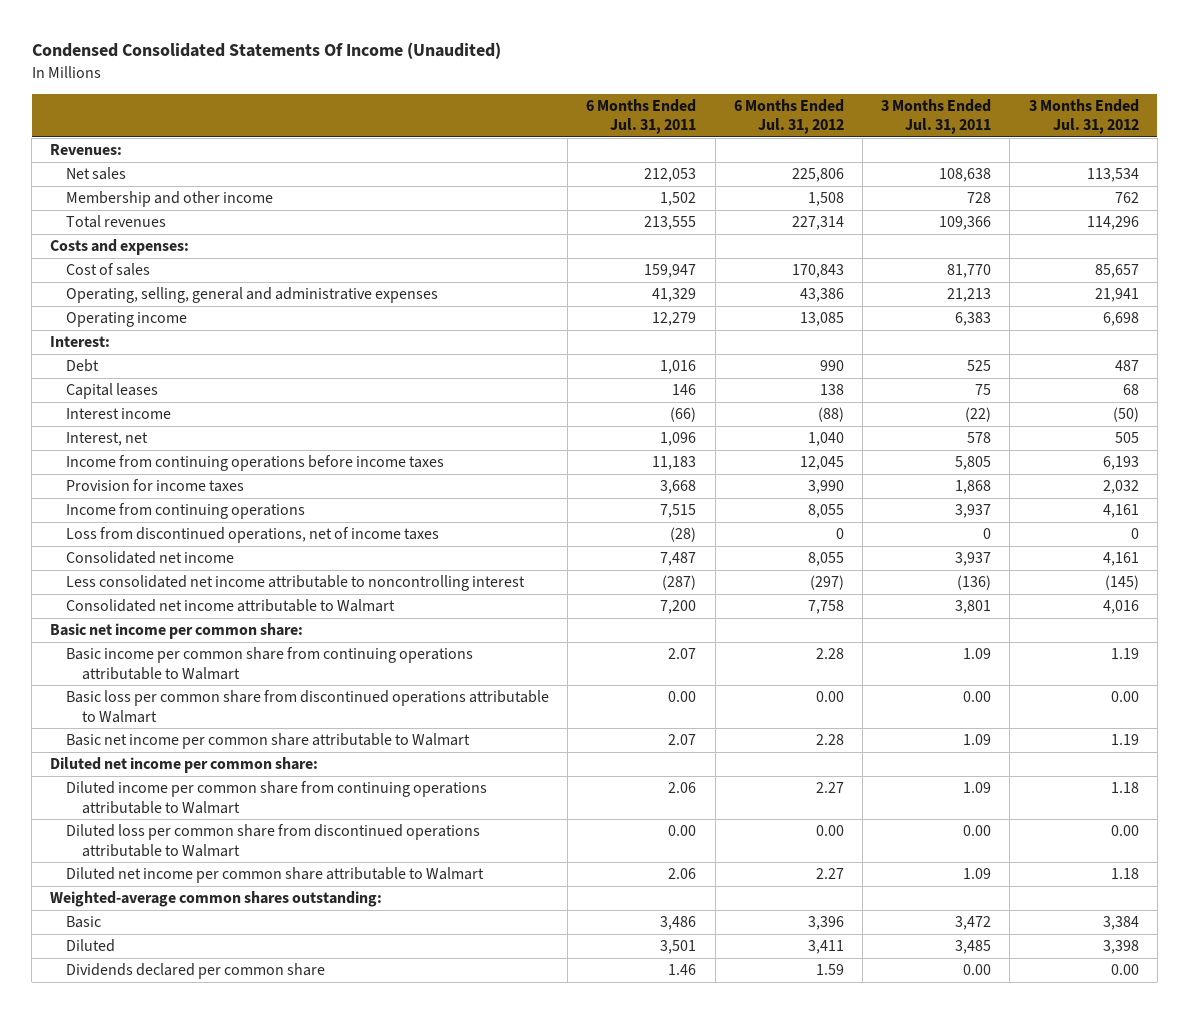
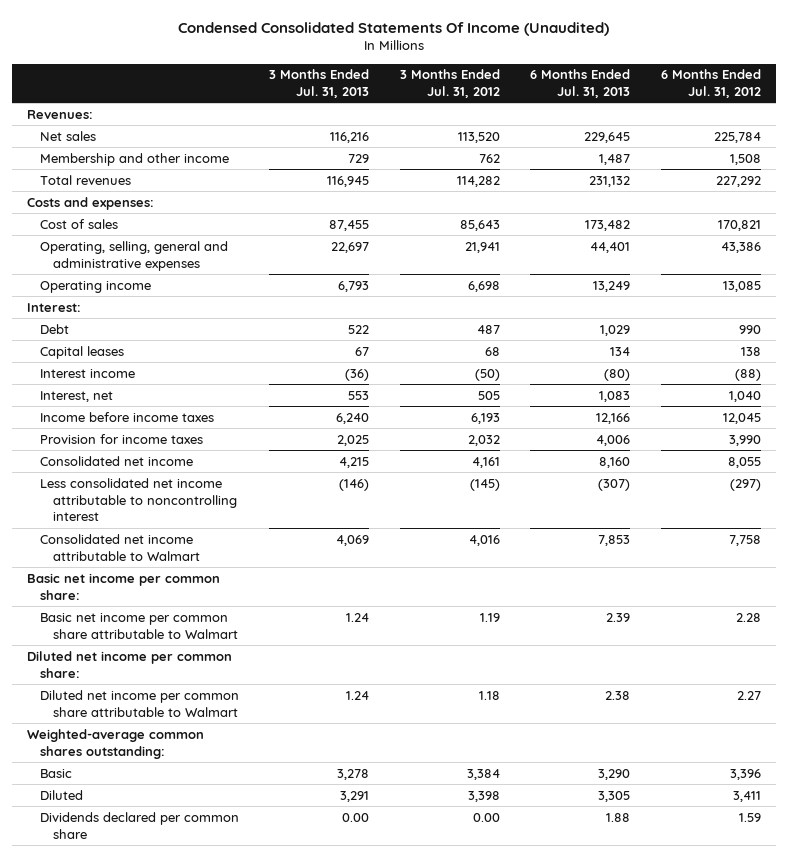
- | 6 Months Ended Jul. 31, 2011 | 6 Months Ended Jul. 31, 2012 | 3 Months Ended Jul. 31, 2011 | 3 Months Ended Jul. 31, 2012
+ | 3 Months Ended Jul. 31, 2013 | 3 Months Ended Jul. 31, 2012 | 6 Months Ended Jul. 31, 2013 | 6 Months Ended Jul. 31, 2012
- Net sales | 212,053 | 225,806 | 108,638 | 113,534
+ Net sales | 116,216 | 113,520 | 229,645 | 225,784
- Total revenues | 213,555 | 227,314 | 109,366 | 114,296
+ Total revenues | 116,945 | 114,282 | 231,132 | 227,292
- Cost of sales | 159,947 | 170,843 | 81,770 | 85,657
+ Cost of sales | 87,455 | 85,643 | 173,482 | 170,821
- Income from continuing operations before income taxes | 11,183 | 12,045 | 5,805 | 6,193
+ Income before income taxes | 6,240 | 6,193 | 12,166 | 12,045
- Income from continuing operations | 7,515 | 8,055 | 3,937 | 4,161
- Loss from discontinued operations, net of income taxes | (28) | 0 | 0 | 0
- Basic income per common share from continuing operations attributable to Walmart | 2.07 | 2.28 | 1.09 | 1.19
- Basic loss per common share from discontinued operations attributable to Walmart | 0.00 | 0.00 | 0.00 | 0.00
- Diluted income per common share from continuing operations attributable to Walmart | 2.06 | 2.27 | 1.09 | 1.18
- Diluted loss per common share from discontinued operations attributable to Walmart | 0.00 | 0.00 | 0.00 | 0.00

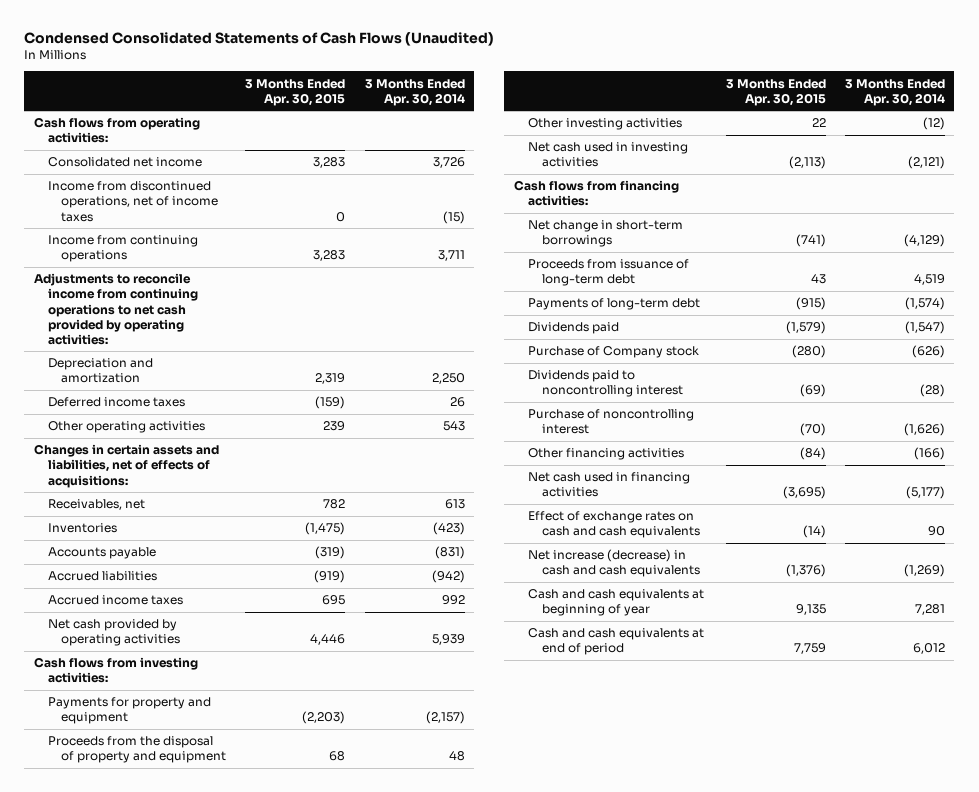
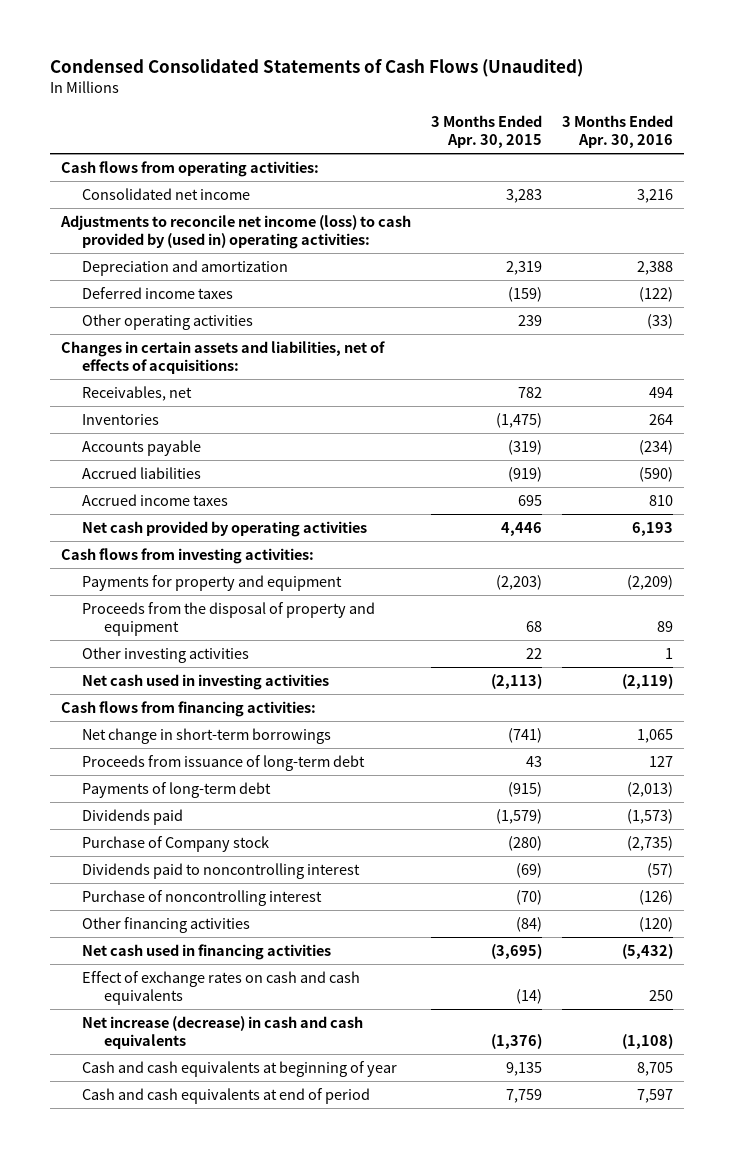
- | 3 Months Ended Apr. 30, 2015 | 3 Months Ended Apr. 30, 2014
+ | 3 Months Ended Apr. 30, 2015 | 3 Months Ended Apr. 30, 2016
- Income from discontinued operations, net of income taxes | 0 | (15)
- Income from continuing operations | 3,283 | 3,711
- Adjustments to reconcile income from continuing operations to net cash provided by operating activities:
+ Adjustments to reconcile net income (loss) to cash provided by (used in) operating activities:

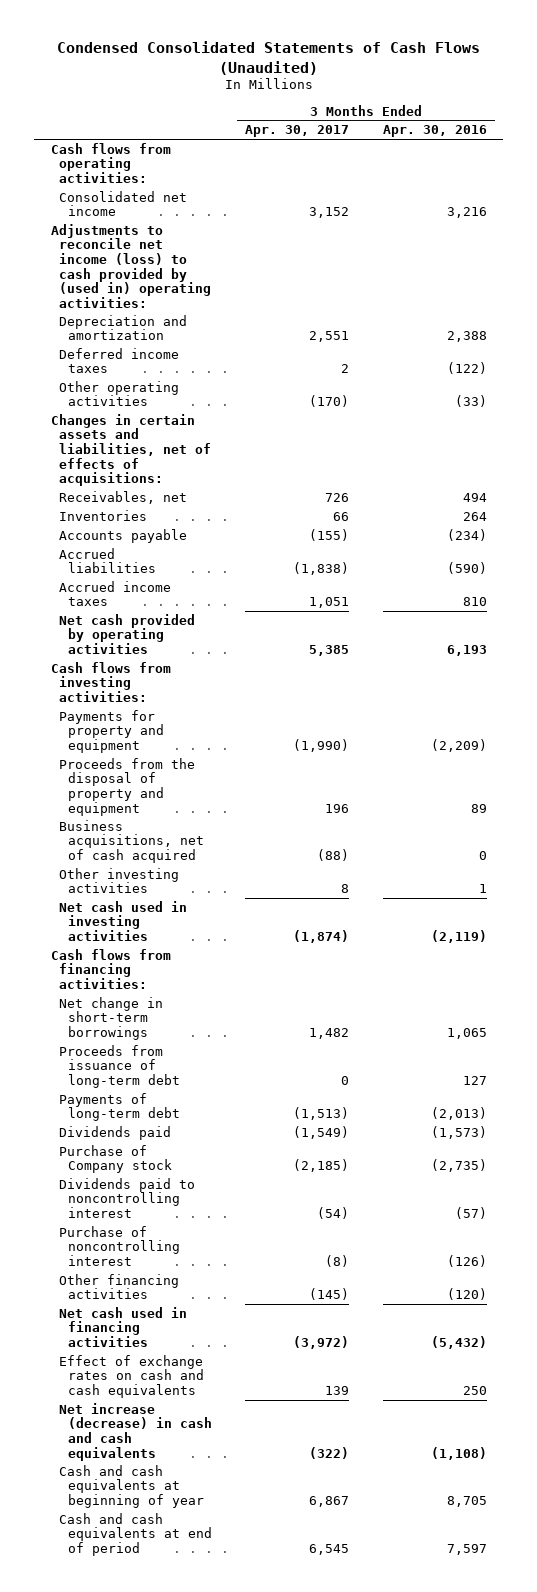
- | 3 Months Ended Apr. 30, 2015 | 3 Months Ended Apr. 30, 2016
+ | 3 Months Ended Apr. 30, 2017 | 3 Months Ended Apr. 30, 2016
+ Business acquisitions, net of cash acquired | (88) | 0

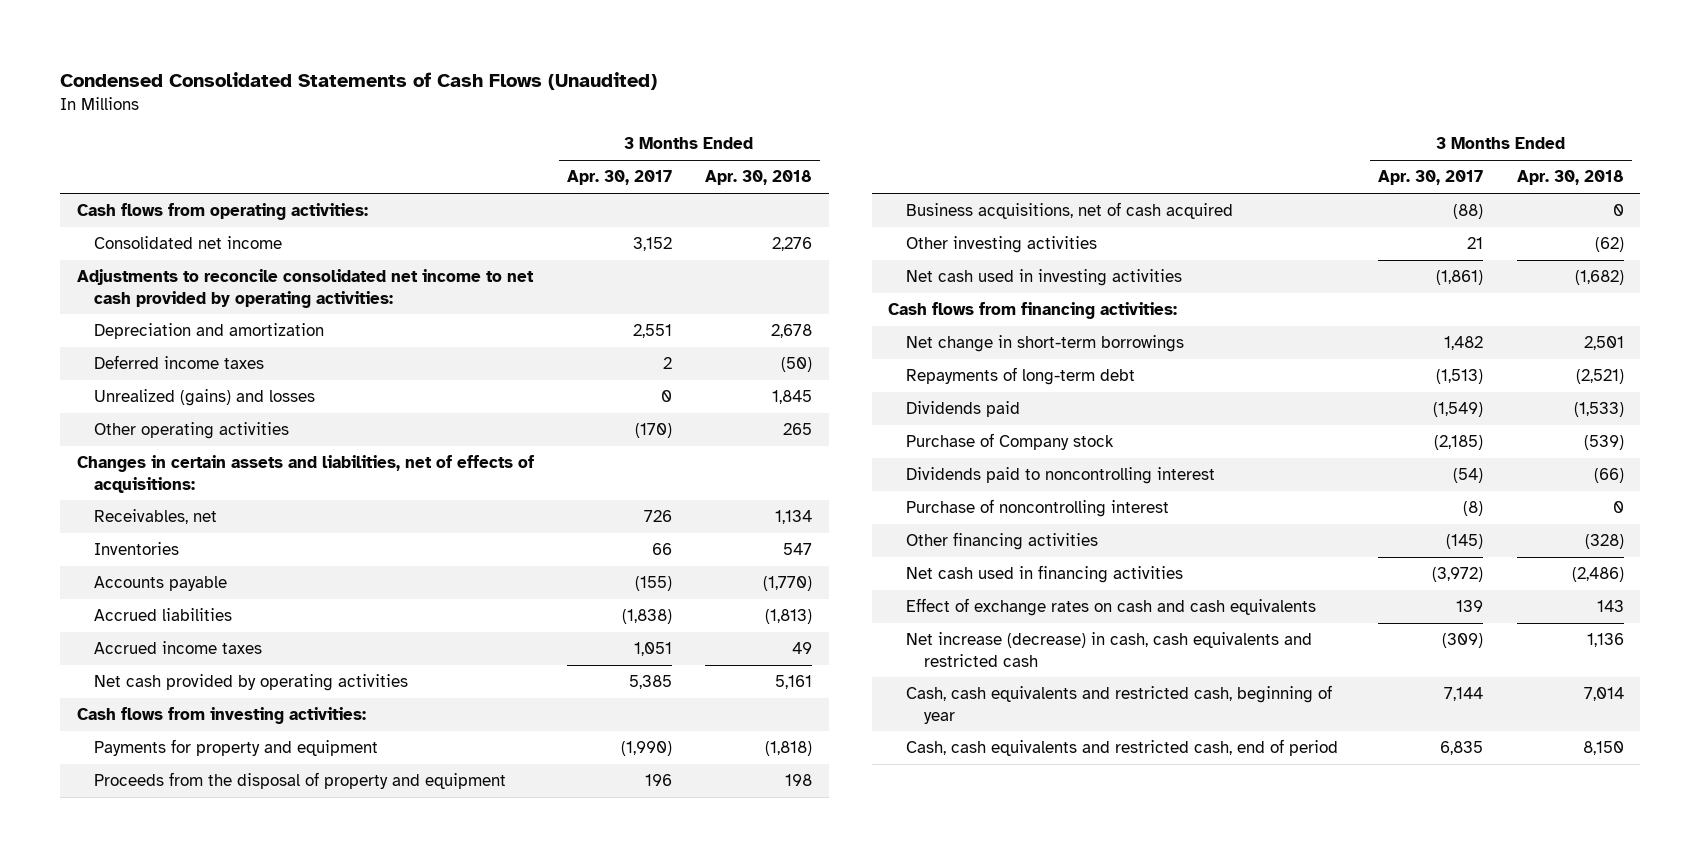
- | 3 Months Ended Apr. 30, 2017 | 3 Months Ended Apr. 30, 2016
+ | 3 Months Ended Apr. 30, 2017 | 3 Months Ended Apr. 30, 2018
- Adjustments to reconcile net income (loss) to cash provided by (used in) operating activities:
+ Adjustments to reconcile consolidated net income to net cash provided by operating activities:
+ Unrealized (gains) and losses | 0 | 1,845
- Other investing activities | 8 | 1
- Net cash used in investing activities | (1,874) | (2,119)
+ Other investing activities | 21 | (62)
+ Net cash used in investing activities | (1,861) | (1,682)
- Proceeds from issuance of long-term debt | 0 | 127
- Payments of long-term debt | (1,513) | (2,013)
+ Repayments of long-term debt | (1,513) | (2,521)
- Net increase (decrease) in cash and cash equivalents | (322) | (1,108)
- Cash and cash equivalents at beginning of year | 6,867 | 8,705
- Cash and cash equivalents at end of period | 6,545 | 7,597
+ Net increase (decrease) in cash, cash equivalents and restricted cash | (309) | 1,136
+ Cash, cash equivalents and restricted cash, beginning of year | 7,144 | 7,014
+ Cash, cash equivalents and restricted cash, end of period | 6,835 | 8,150

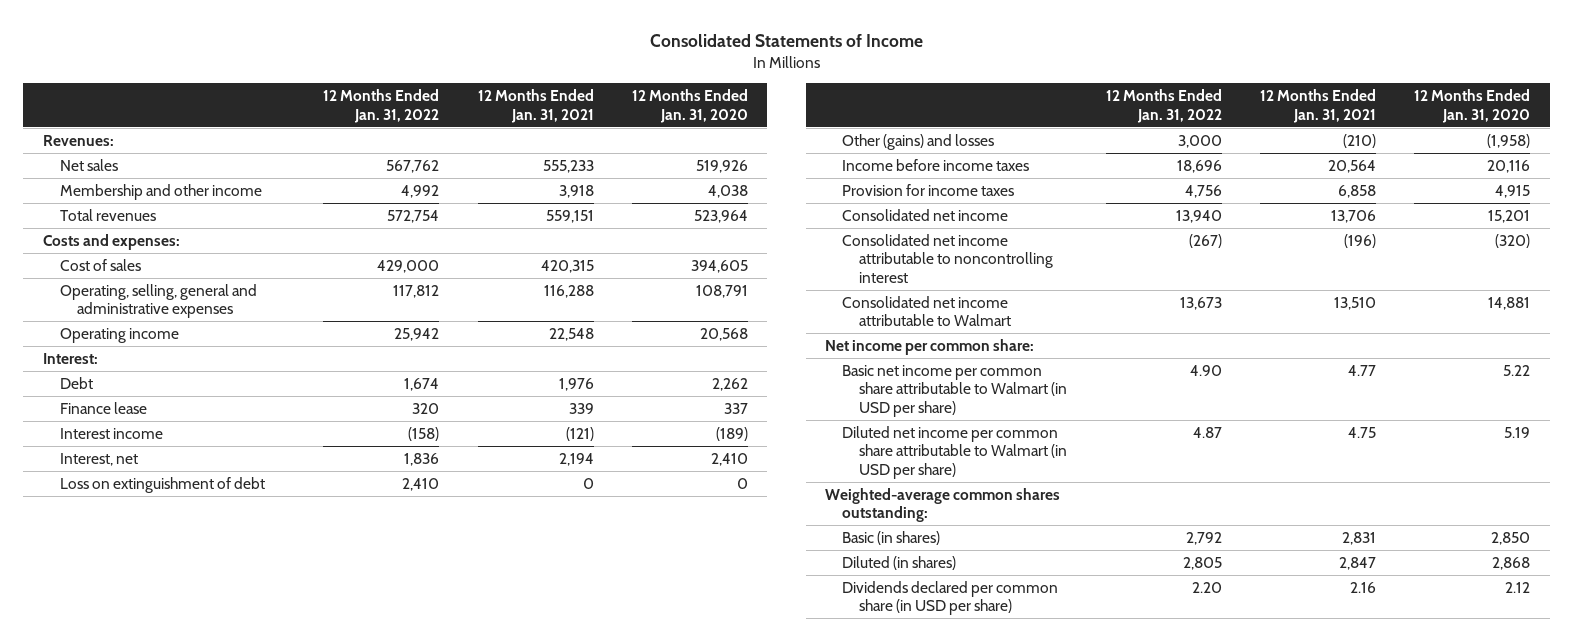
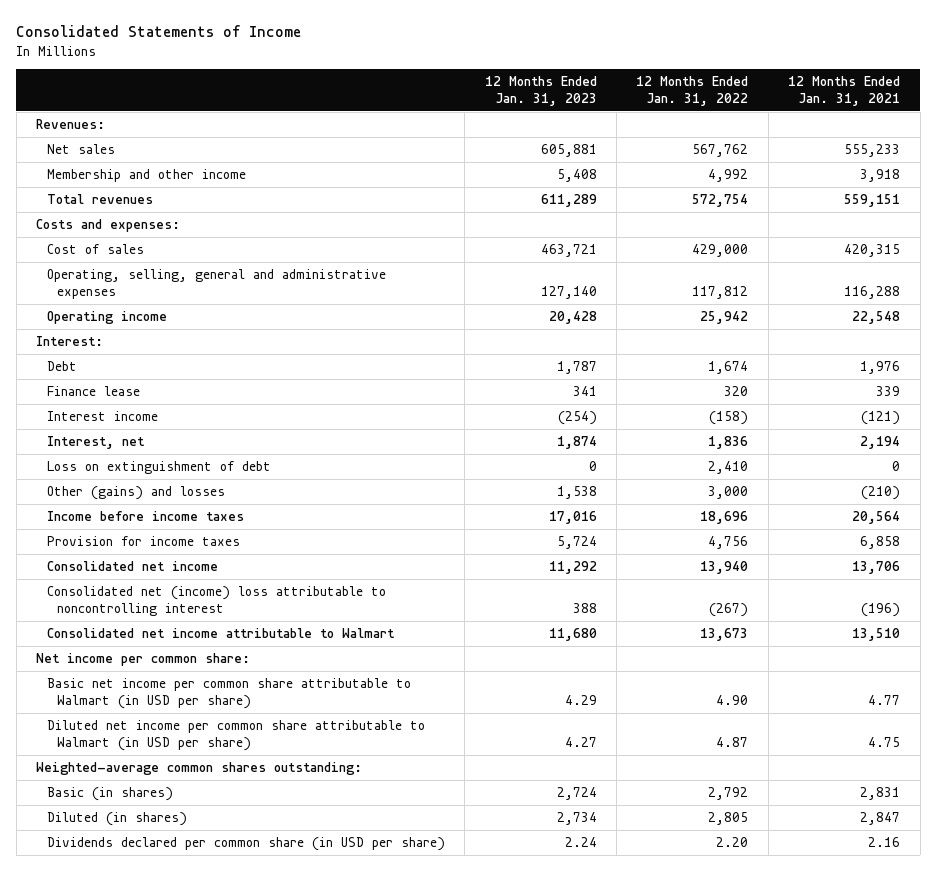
- | 12 Months Ended Jan. 31, 2022 | 12 Months Ended Jan. 31, 2021 | 12 Months Ended Jan. 31, 2020
+ | 12 Months Ended Jan. 31, 2023 | 12 Months Ended Jan. 31, 2022 | 12 Months Ended Jan. 31, 2021
- Consolidated net income attributable to noncontrolling interest | (267) | (196) | (320)
+ Consolidated net (income) loss attributable to noncontrolling interest | 388 | (267) | (196)

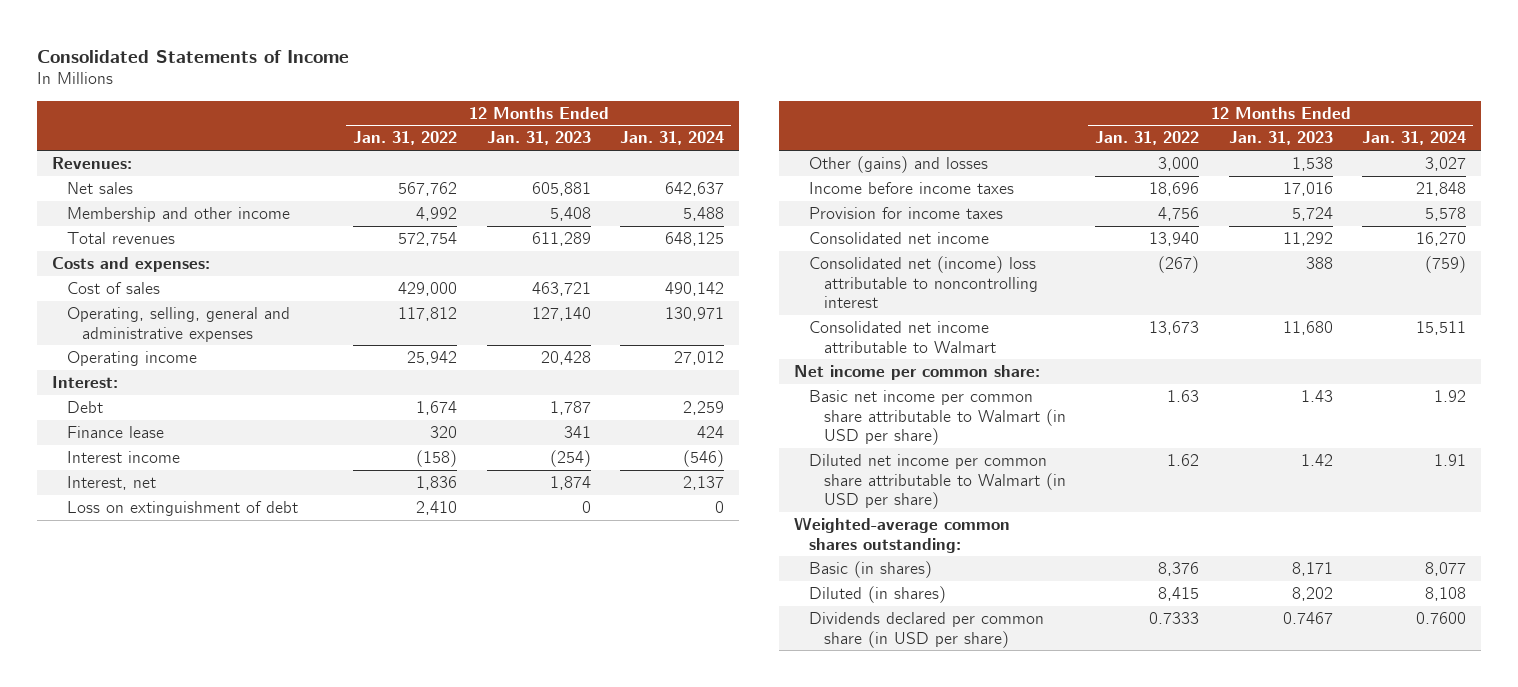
- | 12 Months Ended Jan. 31, 2023 | 12 Months Ended Jan. 31, 2022 | 12 Months Ended Jan. 31, 2021
+ | 12 Months Ended Jan. 31, 2022 | 12 Months Ended Jan. 31, 2023 | 12 Months Ended Jan. 31, 2024
- Basic net income per common share attributable to Walmart (in USD per share) | 4.29 | 4.90 | 4.77
- Diluted net income per common share attributable to Walmart (in USD per share) | 4.27 | 4.87 | 4.75
+ Basic net income per common share attributable to Walmart (in USD per share) | 1.63 | 1.43 | 1.92
+ Diluted net income per common share attributable to Walmart (in USD per share) | 1.62 | 1.42 | 1.91
- Basic (in shares) | 2,724 | 2,792 | 2,831
- Diluted (in shares) | 2,734 | 2,805 | 2,847
- Dividends declared per common share (in USD per share) | 2.24 | 2.20 | 2.16
+ Basic (in shares) | 8,376 | 8,171 | 8,077
+ Diluted (in shares) | 8,415 | 8,202 | 8,108
+ Dividends declared per common share (in USD per share) | 0.7333 | 0.7467 | 0.7600

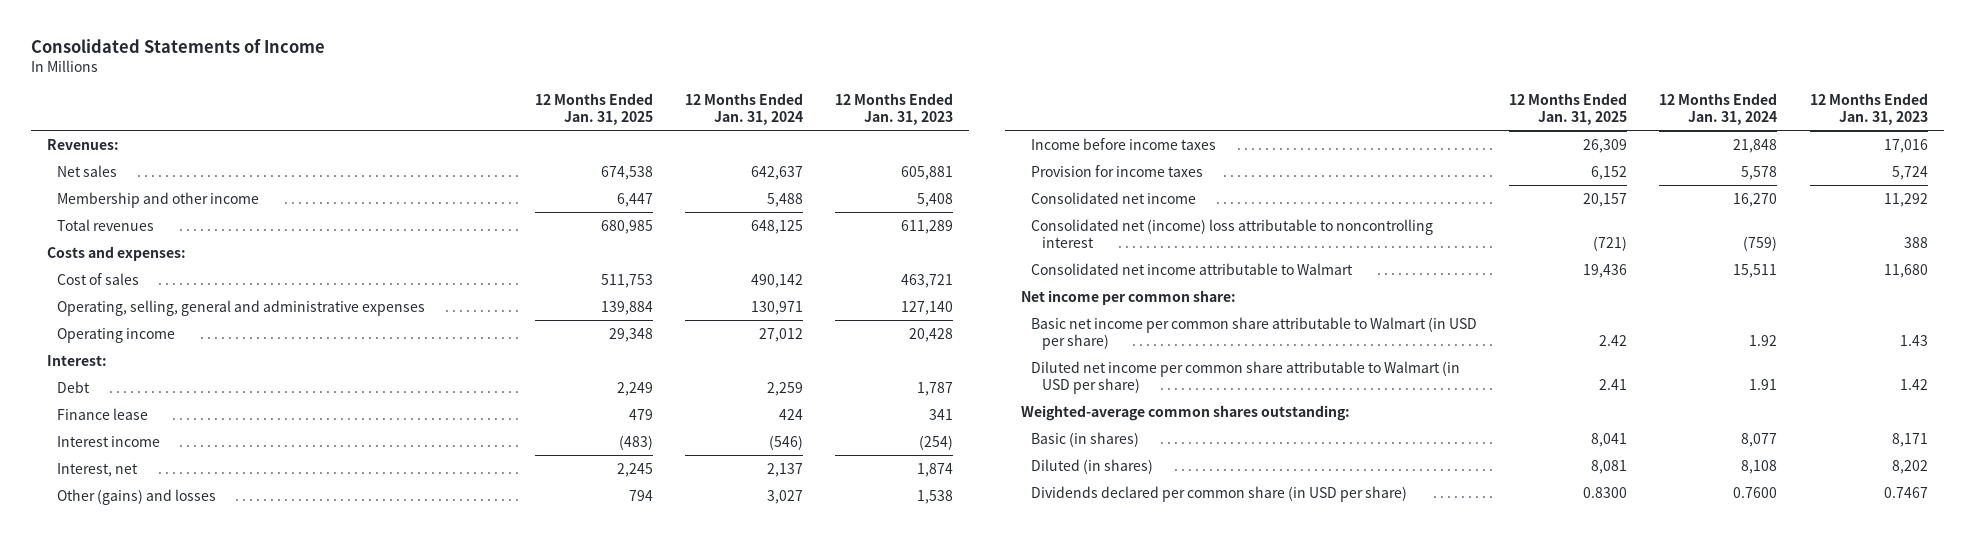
- | 12 Months Ended Jan. 31, 2022 | 12 Months Ended Jan. 31, 2023 | 12 Months Ended Jan. 31, 2024
+ | 12 Months Ended Jan. 31, 2025 | 12 Months Ended Jan. 31, 2024 | 12 Months Ended Jan. 31, 2023
- Loss on extinguishment of debt | 2,410 | 0 | 0

